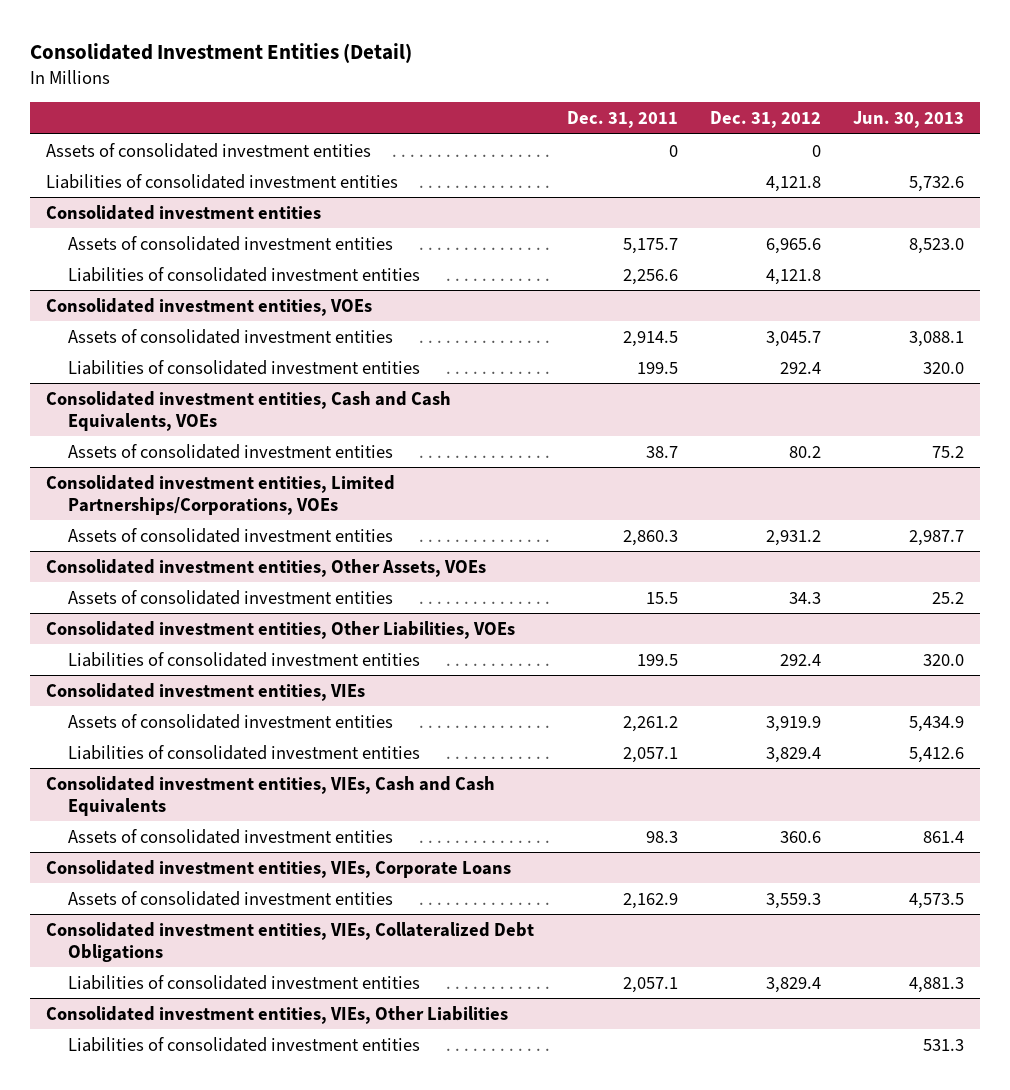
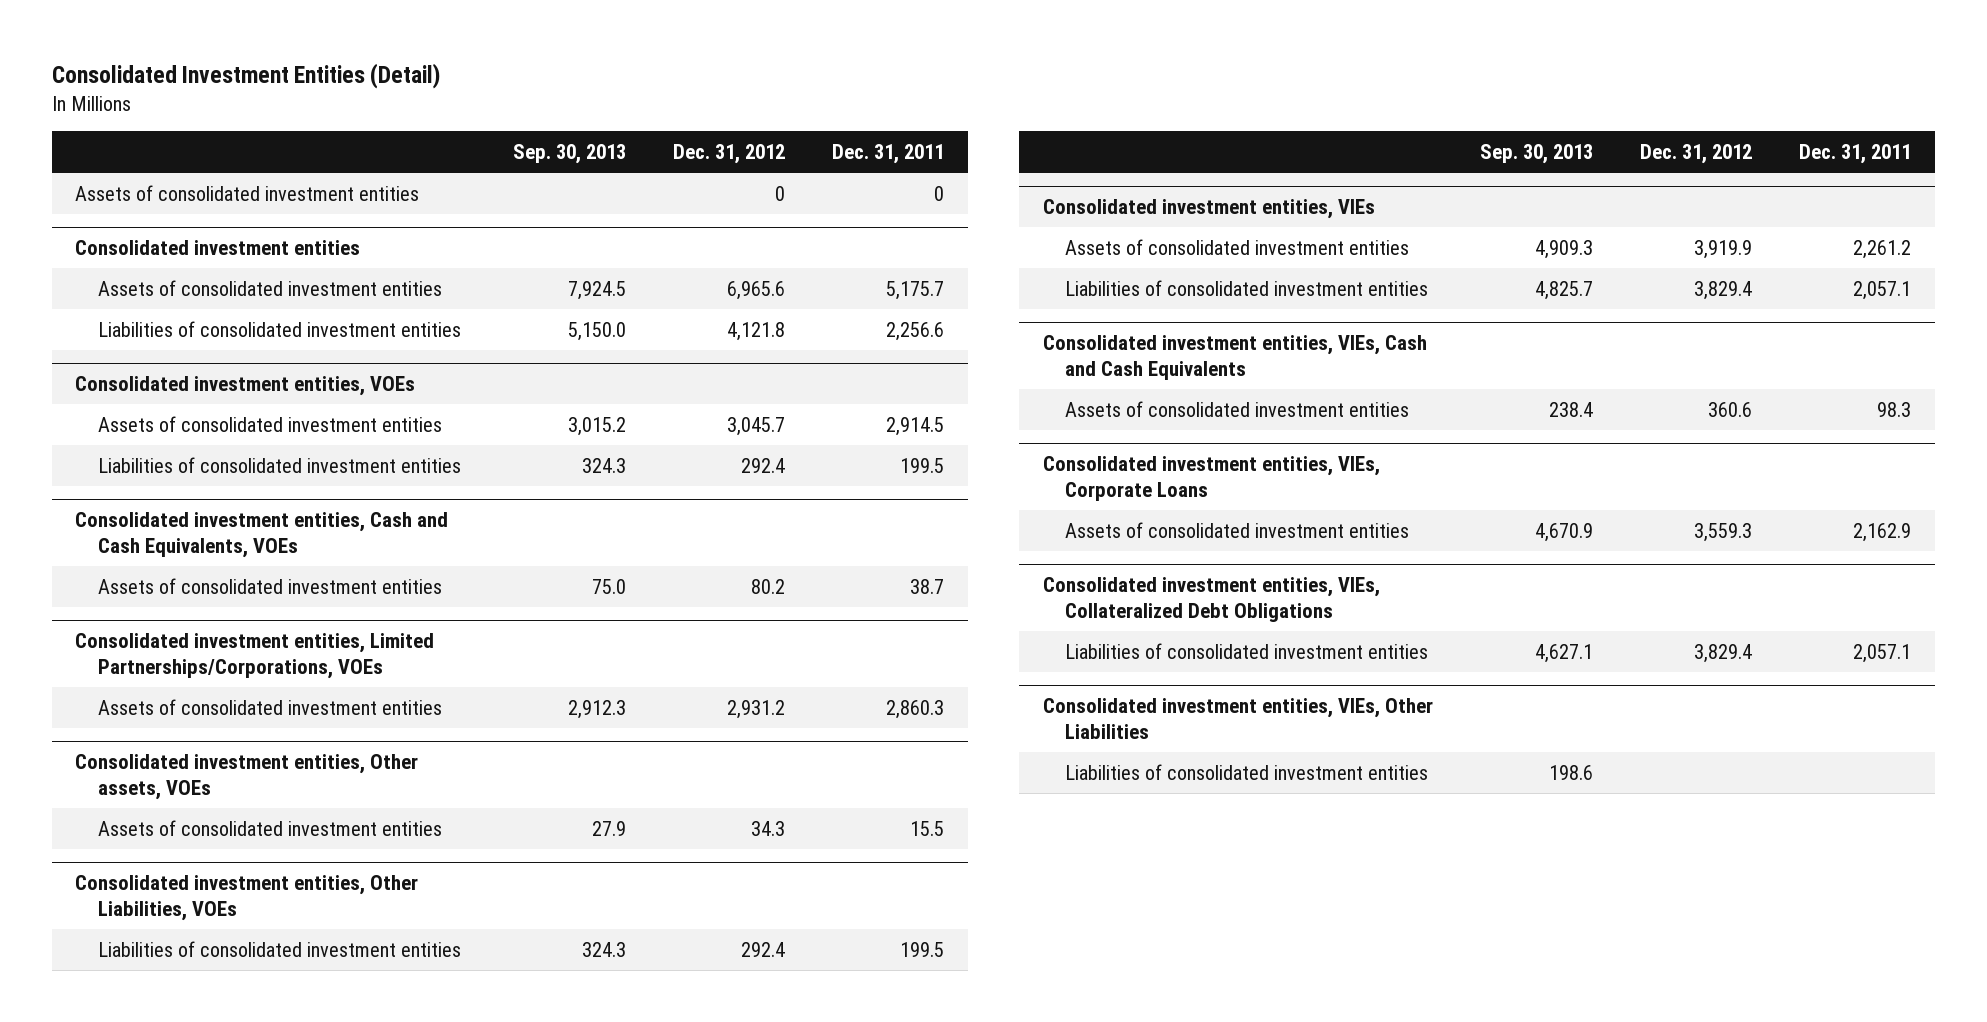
- | Dec. 31, 2011 | Dec. 31, 2012 | Jun. 30, 2013
+ | Sep. 30, 2013 | Dec. 31, 2012 | Dec. 31, 2011
- Liabilities of consolidated investment entities | | 4,121.8 | 5,732.6
- Consolidated investment entities, Other Assets, VOEs
+ Consolidated investment entities, Other assets, VOEs

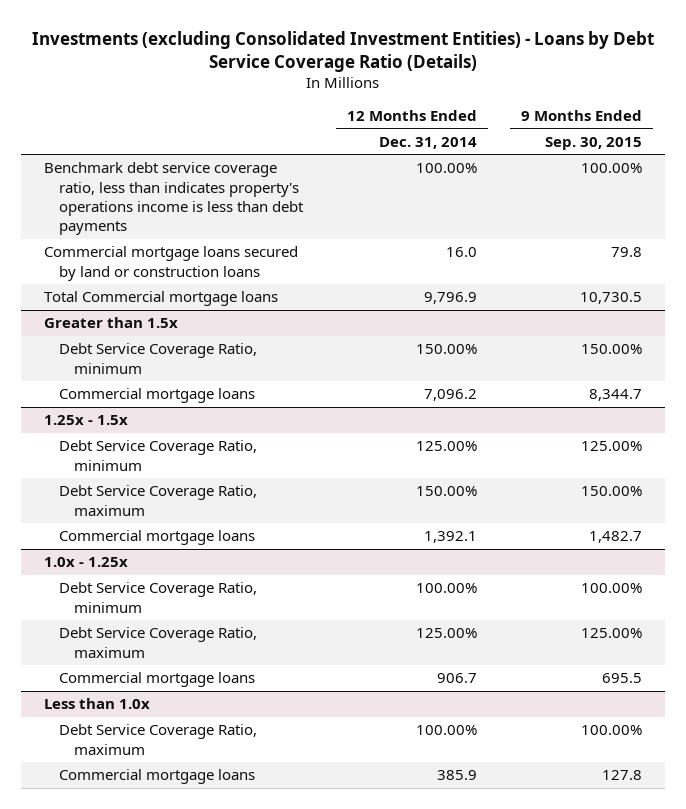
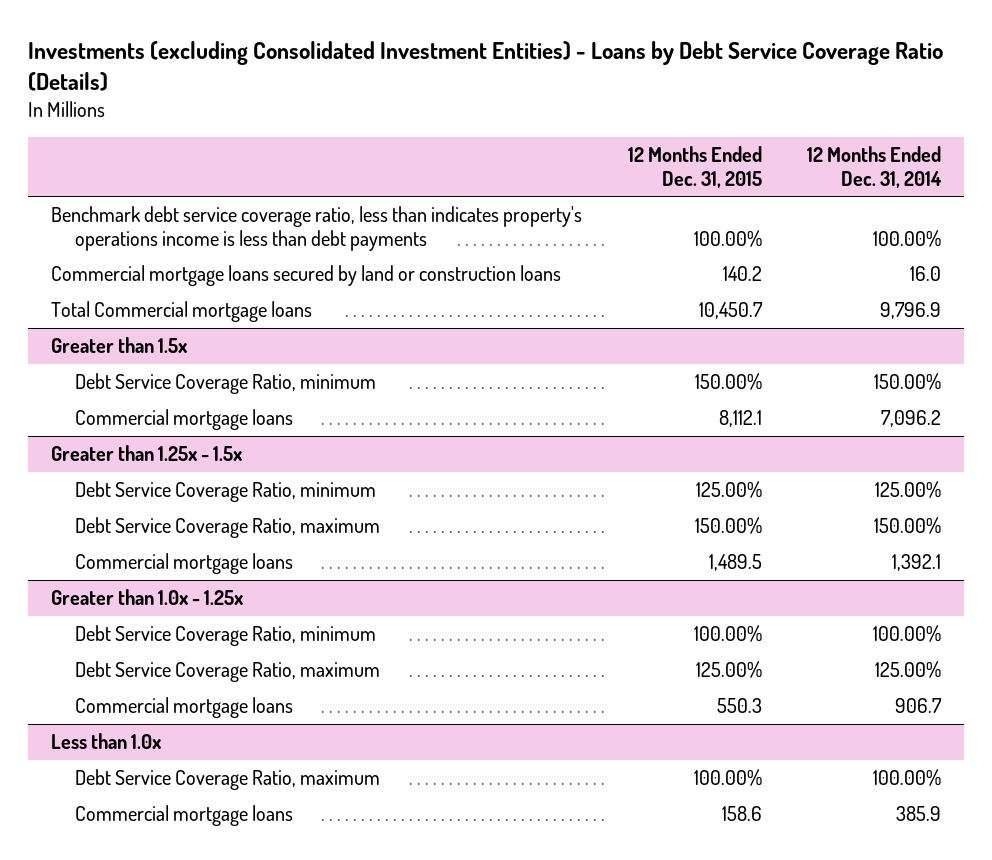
- | 12 Months Ended Dec. 31, 2014 | 9 Months Ended Sep. 30, 2015
+ | 12 Months Ended Dec. 31, 2015 | 12 Months Ended Dec. 31, 2014
- 1.25x - 1.5x
+ Greater than 1.25x - 1.5x
- 1.0x - 1.25x
+ Greater than 1.0x - 1.25x

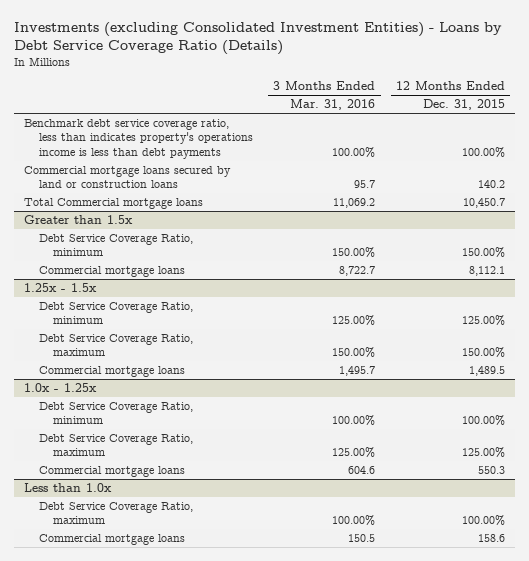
- | 12 Months Ended Dec. 31, 2015 | 12 Months Ended Dec. 31, 2014
+ | 3 Months Ended Mar. 31, 2016 | 12 Months Ended Dec. 31, 2015
- Greater than 1.25x - 1.5x
+ 1.25x - 1.5x
- Greater than 1.0x - 1.25x
+ 1.0x - 1.25x

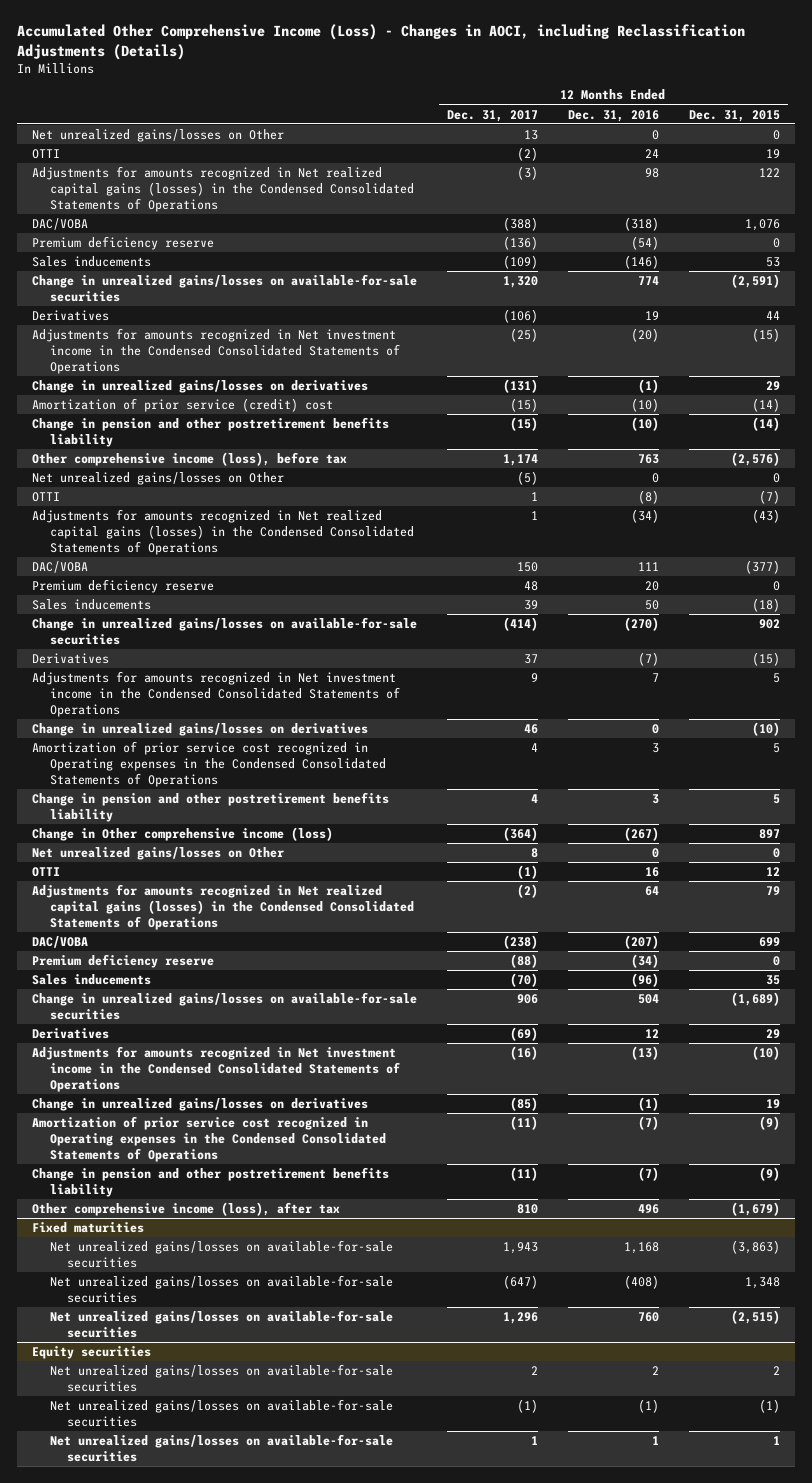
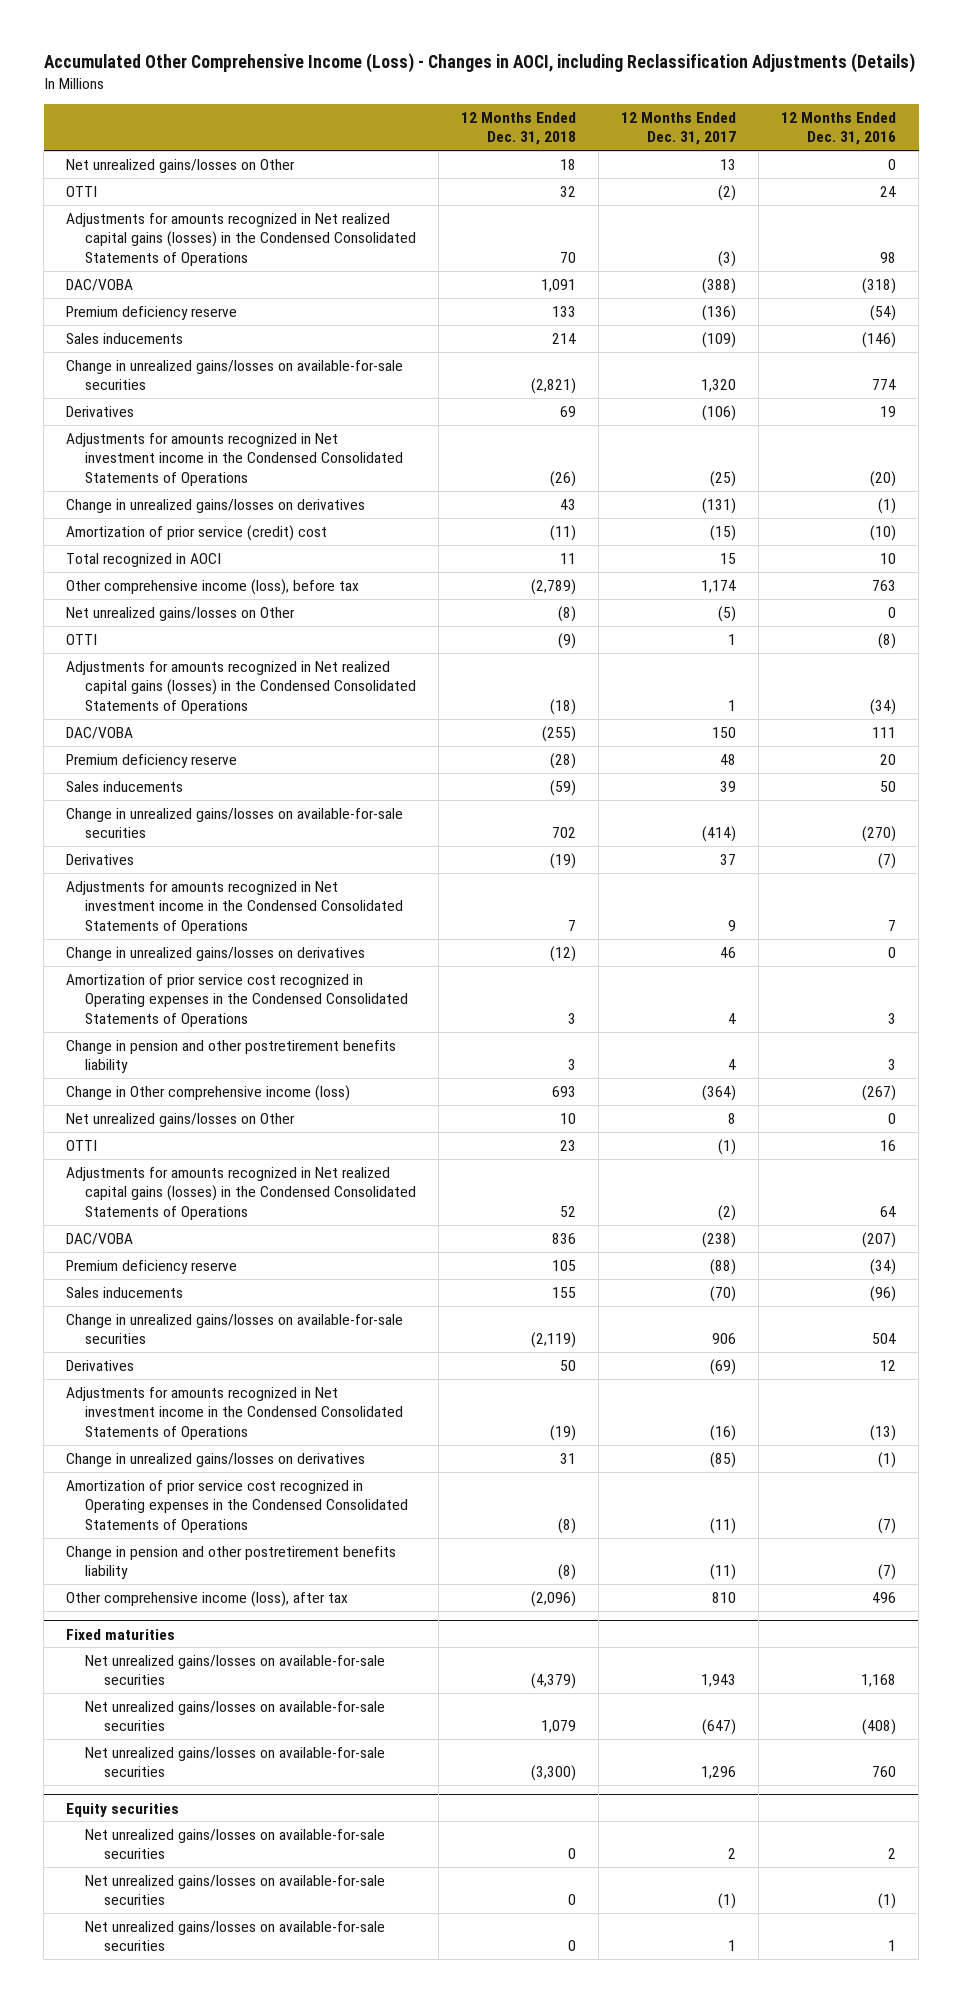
- | 12 Months Ended Dec. 31, 2017 | 12 Months Ended Dec. 31, 2016 | 12 Months Ended Dec. 31, 2015
+ | 12 Months Ended Dec. 31, 2018 | 12 Months Ended Dec. 31, 2017 | 12 Months Ended Dec. 31, 2016
- Change in pension and other postretirement benefits liability | (15) | (10) | (14)
+ Total recognized in AOCI | 11 | 15 | 10

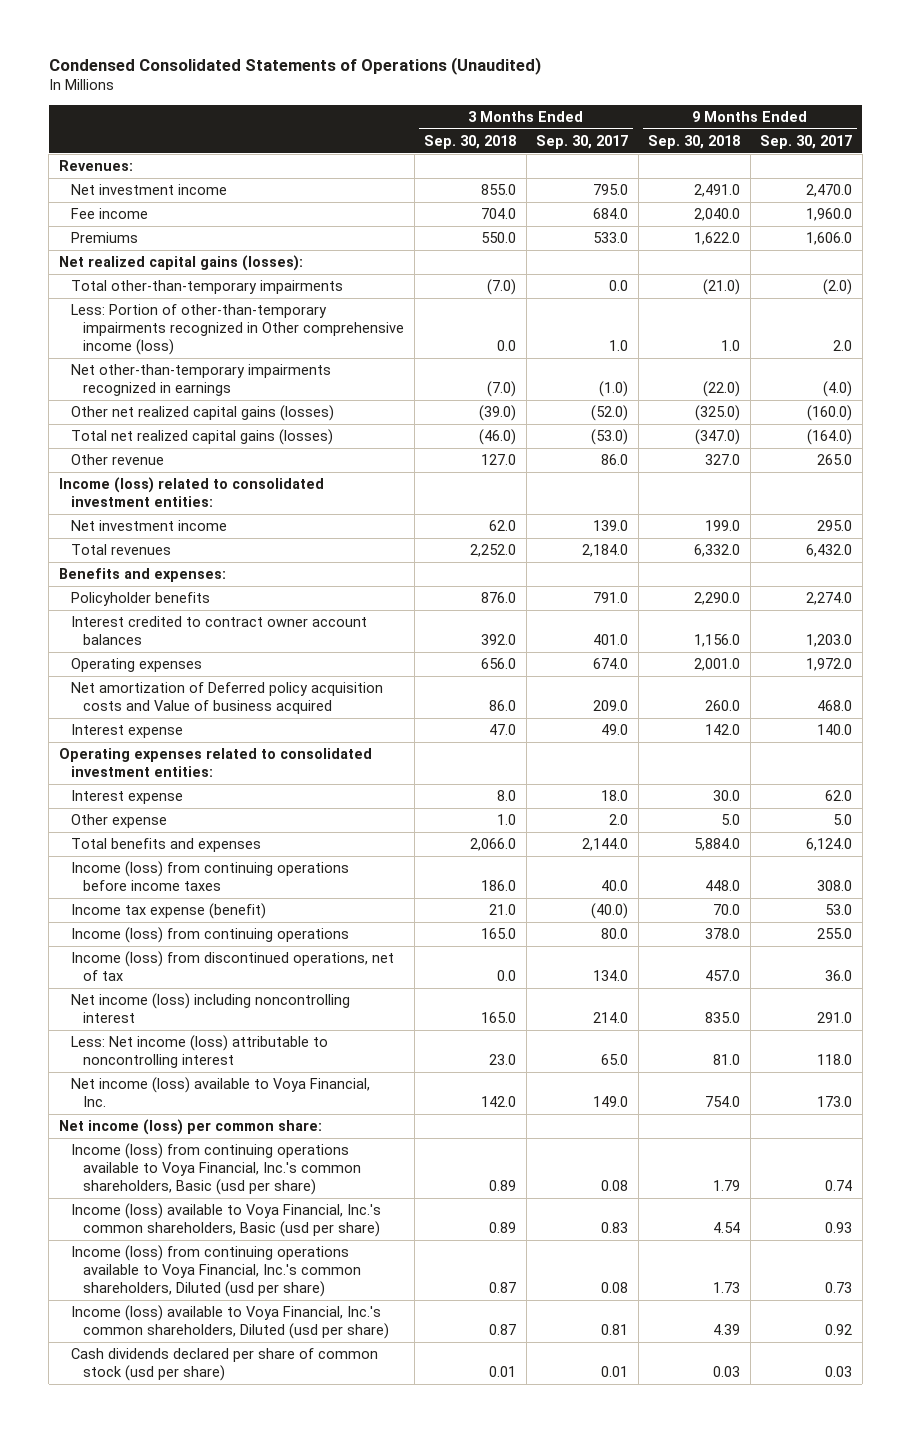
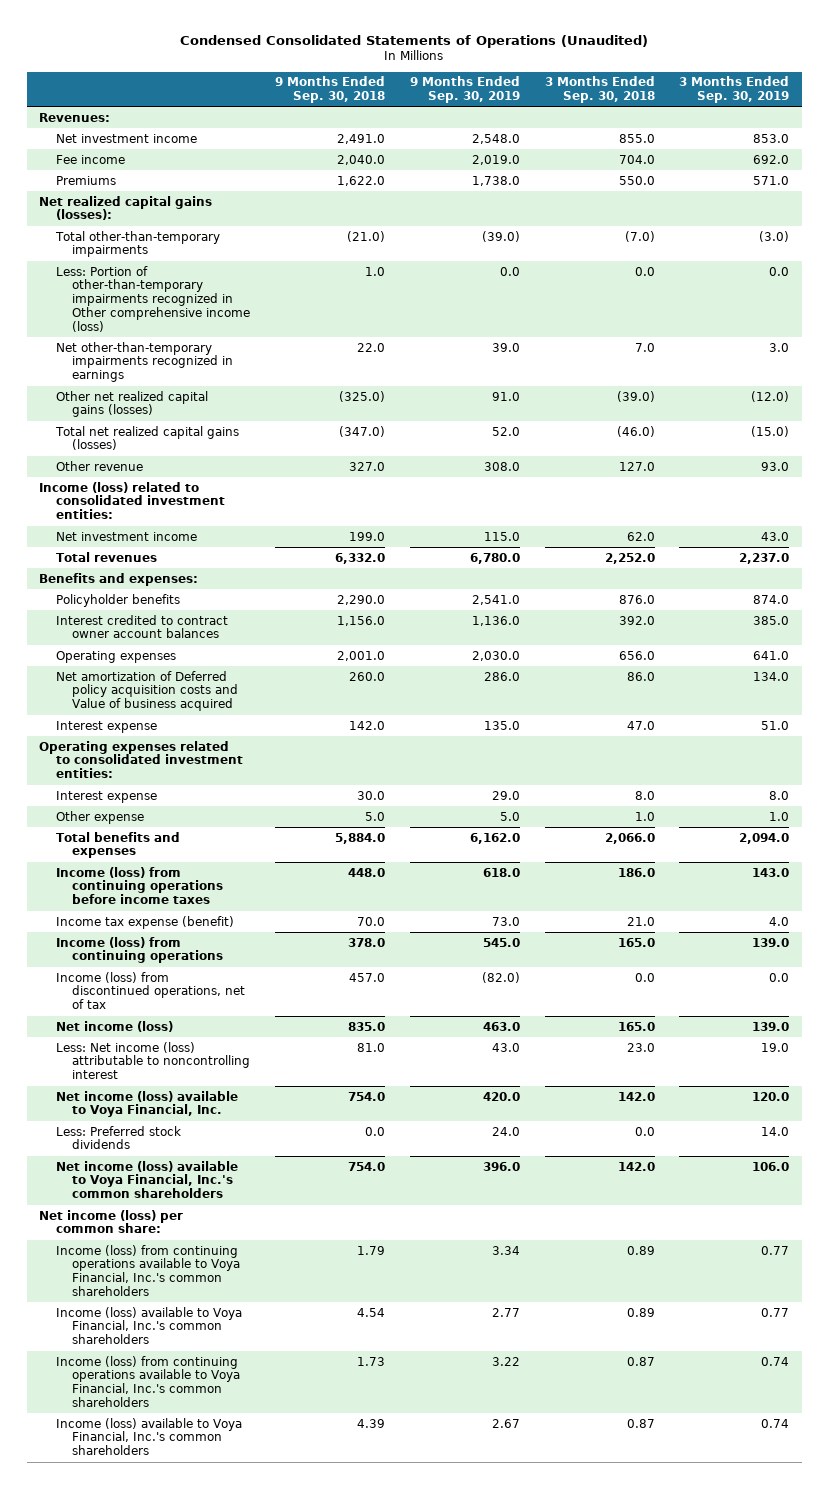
- | 3 Months Ended Sep. 30, 2018 | 3 Months Ended Sep. 30, 2017 | 9 Months Ended Sep. 30, 2018 | 9 Months Ended Sep. 30, 2017
+ | 9 Months Ended Sep. 30, 2018 | 9 Months Ended Sep. 30, 2019 | 3 Months Ended Sep. 30, 2018 | 3 Months Ended Sep. 30, 2019
- Net other-than-temporary impairments recognized in earnings | (7.0) | (1.0) | (22.0) | (4.0)
+ Net other-than-temporary impairments recognized in earnings | 22.0 | 39.0 | 7.0 | 3.0
- Net income (loss) including noncontrolling interest | 165.0 | 214.0 | 835.0 | 291.0
+ Net income (loss) | 835.0 | 463.0 | 165.0 | 139.0
+ Less: Preferred stock dividends | 0.0 | 24.0 | 0.0 | 14.0
+ Net income (loss) available to Voya Financial, Inc.'s common shareholders | 754.0 | 396.0 | 142.0 | 106.0
- Income (loss) from continuing operations available to Voya Financial, Inc.'s common shareholders, Basic (usd per share) | 0.89 | 0.08 | 1.79 | 0.74
- Income (loss) available to Voya Financial, Inc.'s common shareholders, Basic (usd per share) | 0.89 | 0.83 | 4.54 | 0.93
- Income (loss) from continuing operations available to Voya Financial, Inc.'s common shareholders, Diluted (usd per share) | 0.87 | 0.08 | 1.73 | 0.73
- Income (loss) available to Voya Financial, Inc.'s common shareholders, Diluted (usd per share) | 0.87 | 0.81 | 4.39 | 0.92
- Cash dividends declared per share of common stock (usd per share) | 0.01 | 0.01 | 0.03 | 0.03
+ Income (loss) from continuing operations available to Voya Financial, Inc.'s common shareholders | 1.79 | 3.34 | 0.89 | 0.77
+ Income (loss) available to Voya Financial, Inc.'s common shareholders | 4.54 | 2.77 | 0.89 | 0.77
+ Income (loss) from continuing operations available to Voya Financial, Inc.'s common shareholders | 1.73 | 3.22 | 0.87 | 0.74
+ Income (loss) available to Voya Financial, Inc.'s common shareholders | 4.39 | 2.67 | 0.87 | 0.74

